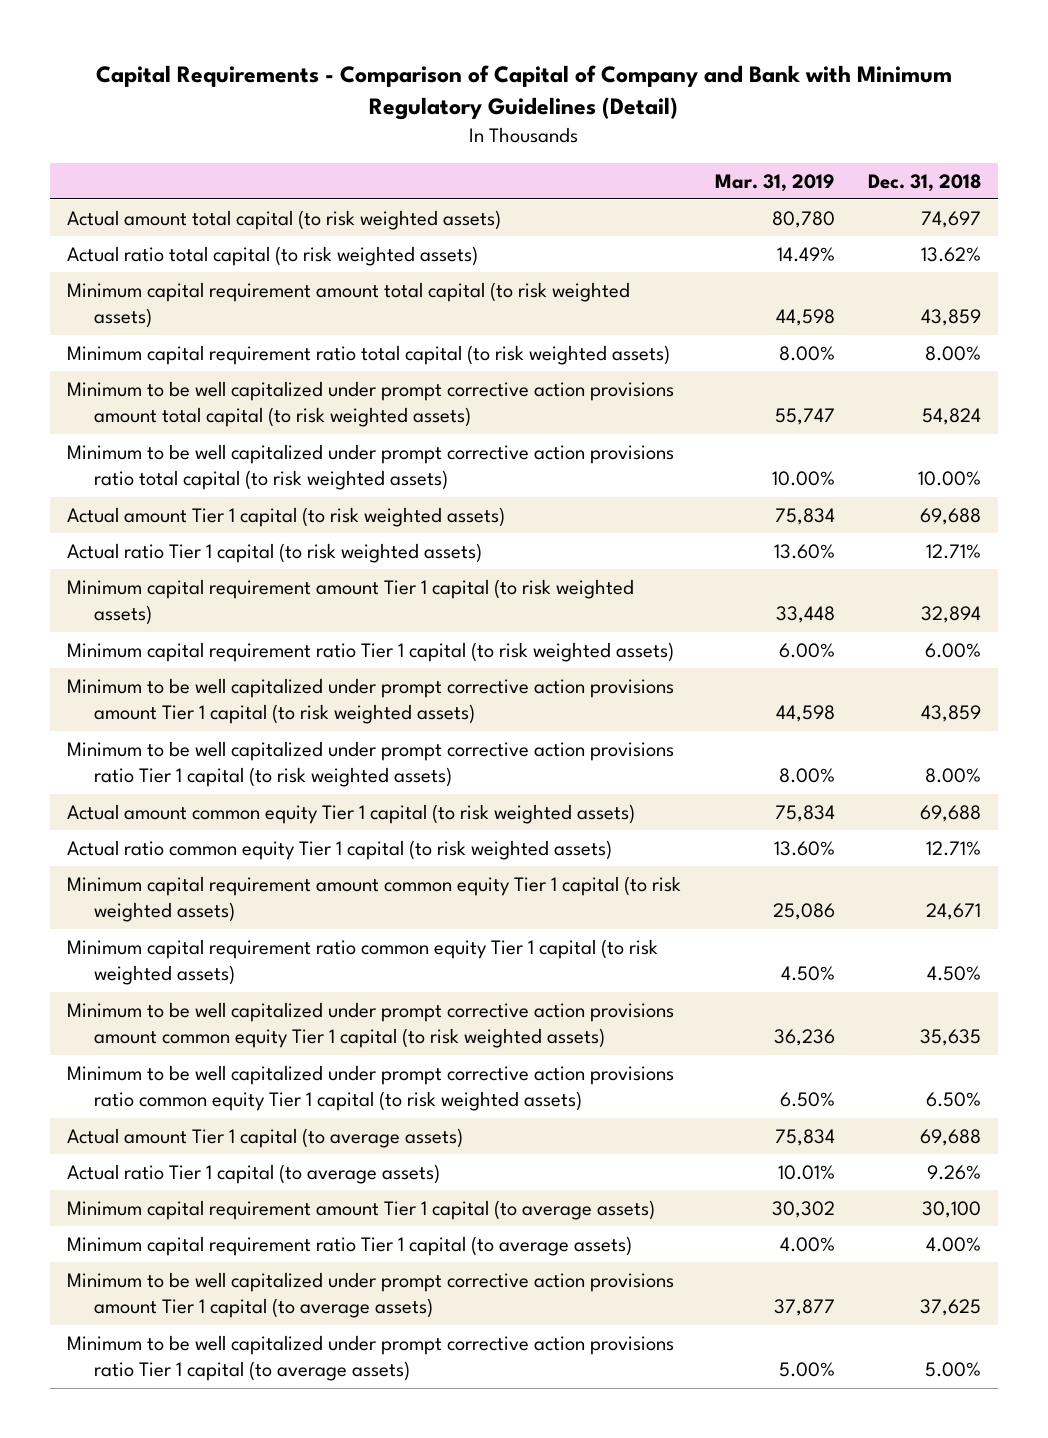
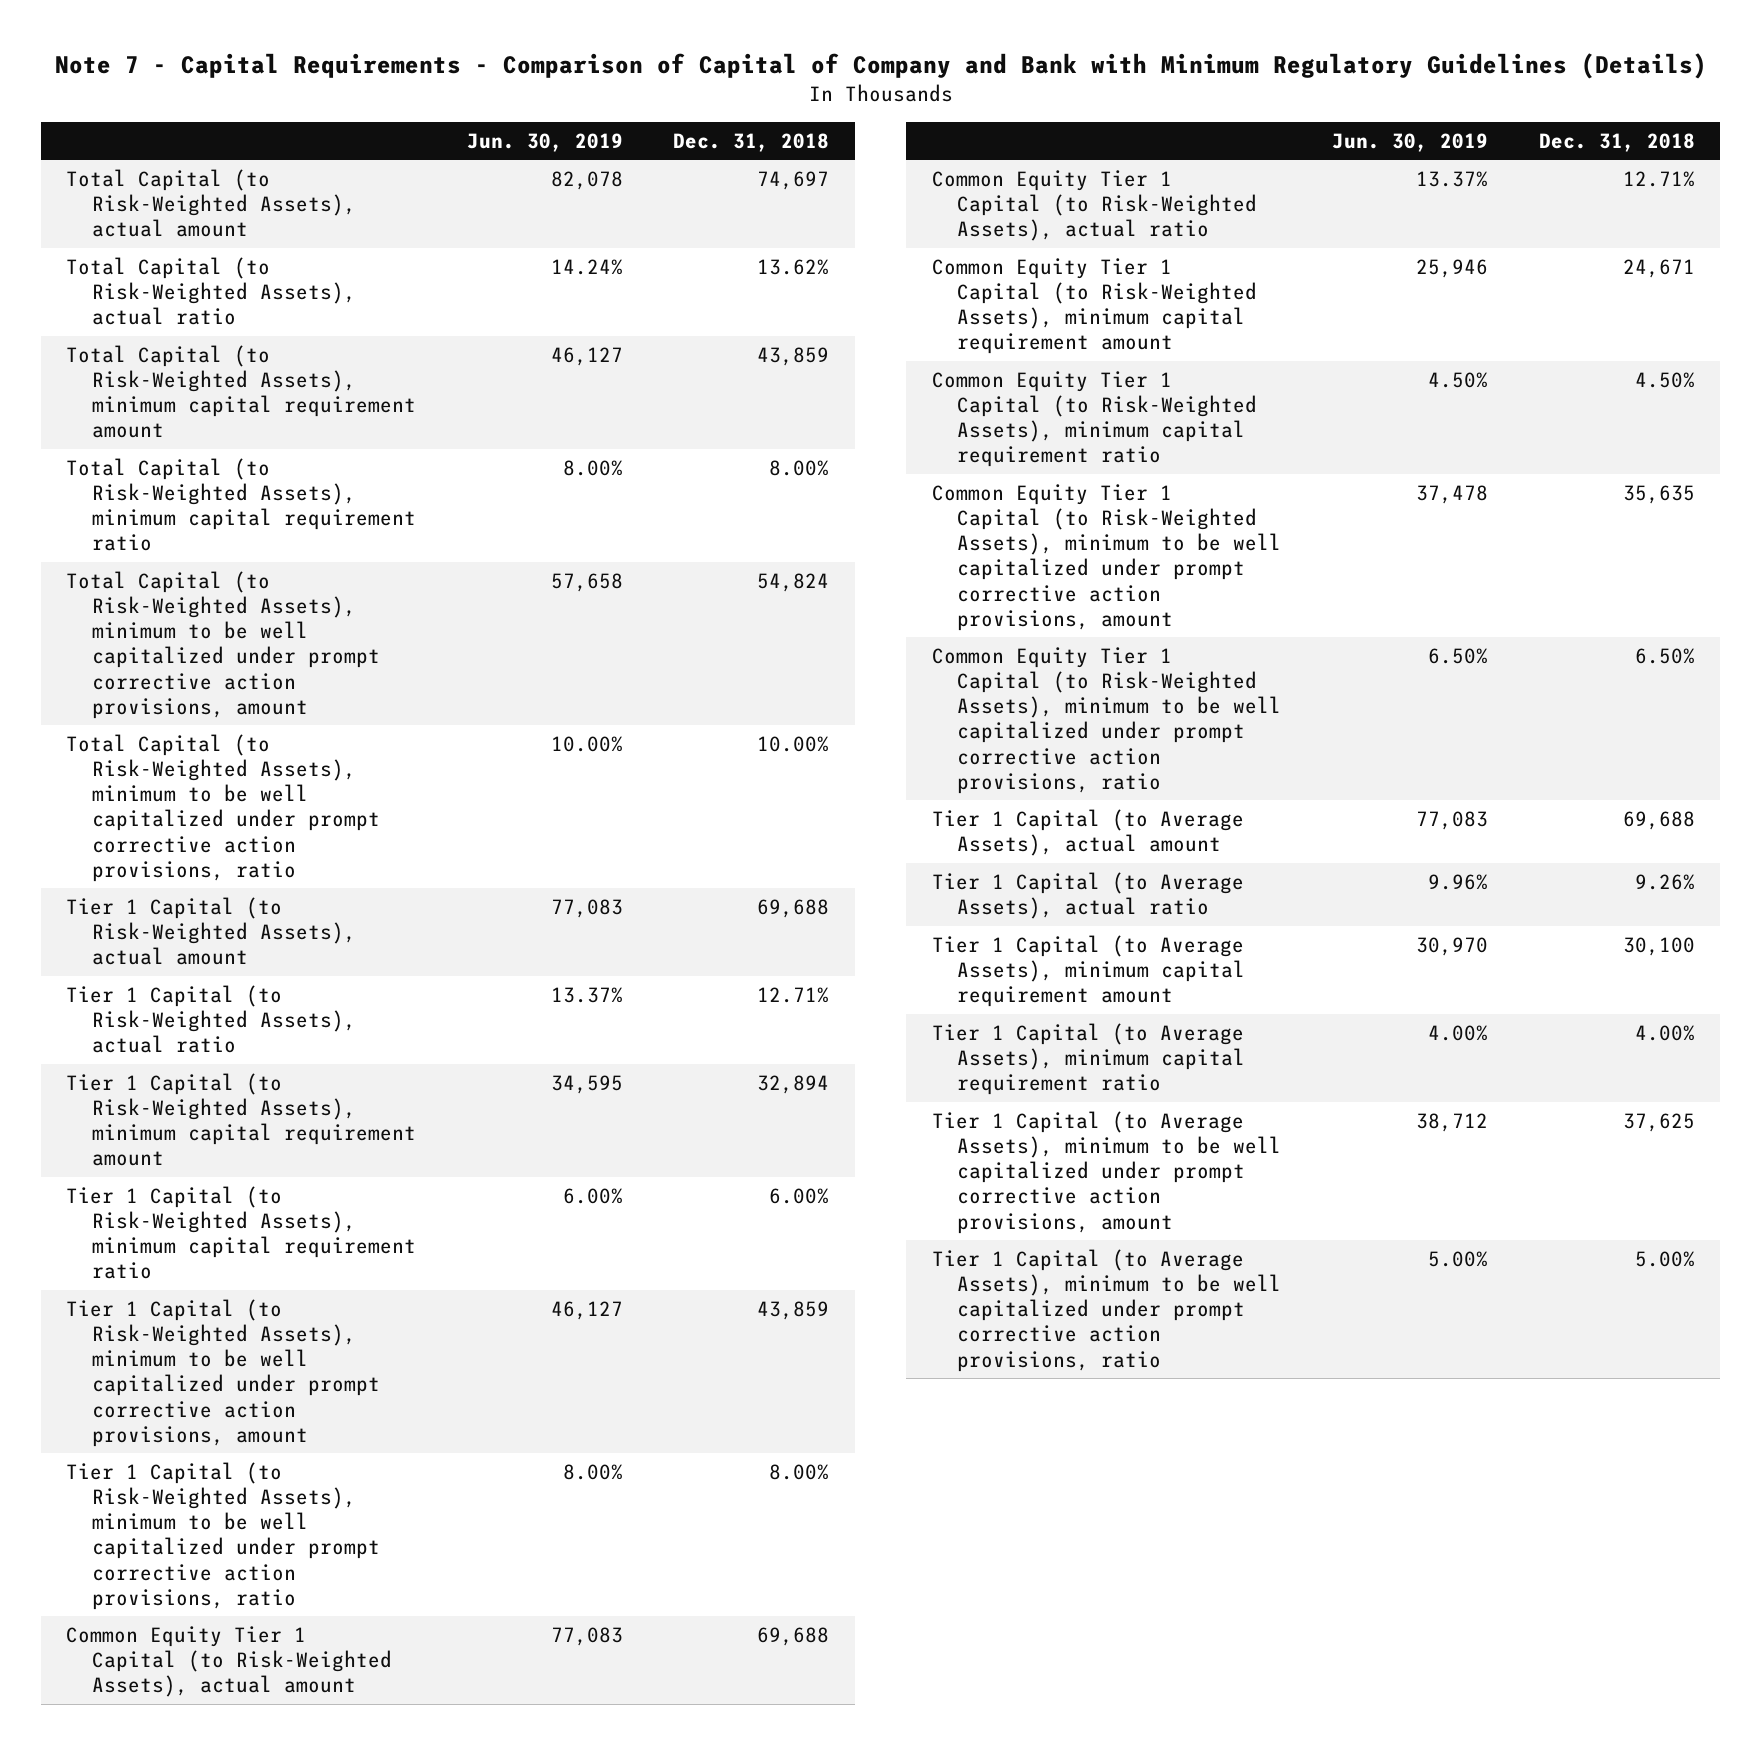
- Capital Requirements - Comparison of Capital of Company and Bank with Minimum Regulatory Guidelines (Detail)
+ Note 7 - Capital Requirements - Comparison of Capital of Company and Bank with Minimum Regulatory Guidelines (Details)
- | Mar. 31, 2019 | Dec. 31, 2018
+ | Jun. 30, 2019 | Dec. 31, 2018
- Actual amount total capital (to risk weighted assets) | 80,780 | 74,697
- Actual ratio total capital (to risk weighted assets) | 14.49% | 13.62%
- Minimum capital requirement amount total capital (to risk weighted assets) | 44,598 | 43,859
- Minimum capital requirement ratio total capital (to risk weighted assets) | 8.00% | 8.00%
- Minimum to be well capitalized under prompt corrective action provisions amount total capital (to risk weighted assets) | 55,747 | 54,824
- Minimum to be well capitalized under prompt corrective action provisions ratio total capital (to risk weighted assets) | 10.00% | 10.00%
- Actual amount Tier 1 capital (to risk weighted assets) | 75,834 | 69,688
- Actual ratio Tier 1 capital (to risk weighted assets) | 13.60% | 12.71%
- Minimum capital requirement amount Tier 1 capital (to risk weighted assets) | 33,448 | 32,894
- Minimum capital requirement ratio Tier 1 capital (to risk weighted assets) | 6.00% | 6.00%
- Minimum to be well capitalized under prompt corrective action provisions amount Tier 1 capital (to risk weighted assets) | 44,598 | 43,859
- Minimum to be well capitalized under prompt corrective action provisions ratio Tier 1 capital (to risk weighted assets) | 8.00% | 8.00%
- Actual amount common equity Tier 1 capital (to risk weighted assets) | 75,834 | 69,688
- Actual ratio common equity Tier 1 capital (to risk weighted assets) | 13.60% | 12.71%
- Minimum capital requirement amount common equity Tier 1 capital (to risk weighted assets) | 25,086 | 24,671
- Minimum capital requirement ratio common equity Tier 1 capital (to risk weighted assets) | 4.50% | 4.50%
- Minimum to be well capitalized under prompt corrective action provisions amount common equity Tier 1 capital (to risk weighted assets) | 36,236 | 35,635
- Minimum to be well capitalized under prompt corrective action provisions ratio common equity Tier 1 capital (to risk weighted assets) | 6.50% | 6.50%
- Actual amount Tier 1 capital (to average assets) | 75,834 | 69,688
- Actual ratio Tier 1 capital (to average assets) | 10.01% | 9.26%
- Minimum capital requirement amount Tier 1 capital (to average assets) | 30,302 | 30,100
- Minimum capital requirement ratio Tier 1 capital (to average assets) | 4.00% | 4.00%
- Minimum to be well capitalized under prompt corrective action provisions amount Tier 1 capital (to average assets) | 37,877 | 37,625
- Minimum to be well capitalized under prompt corrective action provisions ratio Tier 1 capital (to average assets) | 5.00% | 5.00%
+ Total Capital (to Risk-Weighted Assets), actual amount | 82,078 | 74,697
+ Total Capital (to Risk-Weighted Assets), actual ratio | 14.24% | 13.62%
+ Total Capital (to Risk-Weighted Assets), minimum capital requirement amount | 46,127 | 43,859
+ Total Capital (to Risk-Weighted Assets), minimum capital requirement ratio | 8.00% | 8.00%
+ Total Capital (to Risk-Weighted Assets), minimum to be well capitalized under prompt corrective action provisions, amount | 57,658 | 54,824
+ Total Capital (to Risk-Weighted Assets), minimum to be well capitalized under prompt corrective action provisions, ratio | 10.00% | 10.00%
+ Tier 1 Capital (to Risk-Weighted Assets), actual amount | 77,083 | 69,688
+ Tier 1 Capital (to Risk-Weighted Assets), actual ratio | 13.37% | 12.71%
+ Tier 1 Capital (to Risk-Weighted Assets), minimum capital requirement amount | 34,595 | 32,894
+ Tier 1 Capital (to Risk-Weighted Assets), minimum capital requirement ratio | 6.00% | 6.00%
+ Tier 1 Capital (to Risk-Weighted Assets), minimum to be well capitalized under prompt corrective action provisions, amount | 46,127 | 43,859
+ Tier 1 Capital (to Risk-Weighted Assets), minimum to be well capitalized under prompt corrective action provisions, ratio | 8.00% | 8.00%
+ Common Equity Tier 1 Capital (to Risk-Weighted Assets), actual amount | 77,083 | 69,688
+ Common Equity Tier 1 Capital (to Risk-Weighted Assets), actual ratio | 13.37% | 12.71%
+ Common Equity Tier 1 Capital (to Risk-Weighted Assets), minimum capital requirement amount | 25,946 | 24,671
+ Common Equity Tier 1 Capital (to Risk-Weighted Assets), minimum capital requirement ratio | 4.50% | 4.50%
+ Common Equity Tier 1 Capital (to Risk-Weighted Assets), minimum to be well capitalized under prompt corrective action provisions, amount | 37,478 | 35,635
+ Common Equity Tier 1 Capital (to Risk-Weighted Assets), minimum to be well capitalized under prompt corrective action provisions, ratio | 6.50% | 6.50%
+ Tier 1 Capital (to Average Assets), actual amount | 77,083 | 69,688
+ Tier 1 Capital (to Average Assets), actual ratio | 9.96% | 9.26%
+ Tier 1 Capital (to Average Assets), minimum capital requirement amount | 30,970 | 30,100
+ Tier 1 Capital (to Average Assets), minimum capital requirement ratio | 4.00% | 4.00%
+ Tier 1 Capital (to Average Assets), minimum to be well capitalized under prompt corrective action provisions, amount | 38,712 | 37,625
+ Tier 1 Capital (to Average Assets), minimum to be well capitalized under prompt corrective action provisions, ratio | 5.00% | 5.00%

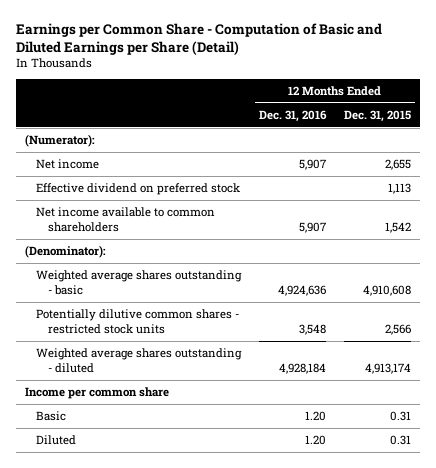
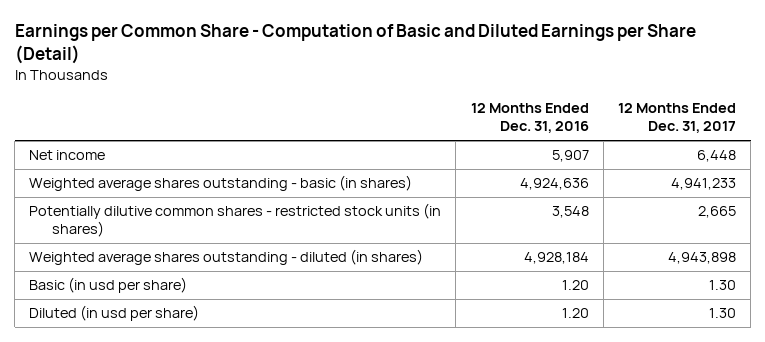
- | 12 Months Ended Dec. 31, 2016 | 12 Months Ended Dec. 31, 2015
+ | 12 Months Ended Dec. 31, 2016 | 12 Months Ended Dec. 31, 2017
- (Numerator):
- Effective dividend on preferred stock | | 1,113
- Net income available to common shareholders | 5,907 | 1,542
- (Denominator):
- Weighted average shares outstanding - basic | 4,924,636 | 4,910,608
- Potentially dilutive common shares - restricted stock units | 3,548 | 2,566
- Weighted average shares outstanding - diluted | 4,928,184 | 4,913,174
- Income per common share
- Basic | 1.20 | 0.31
- Diluted | 1.20 | 0.31
+ Weighted average shares outstanding - basic (in shares) | 4,924,636 | 4,941,233
+ Potentially dilutive common shares - restricted stock units (in shares) | 3,548 | 2,665
+ Weighted average shares outstanding - diluted (in shares) | 4,928,184 | 4,943,898
+ Basic (in usd per share) | 1.20 | 1.30
+ Diluted (in usd per share) | 1.20 | 1.30

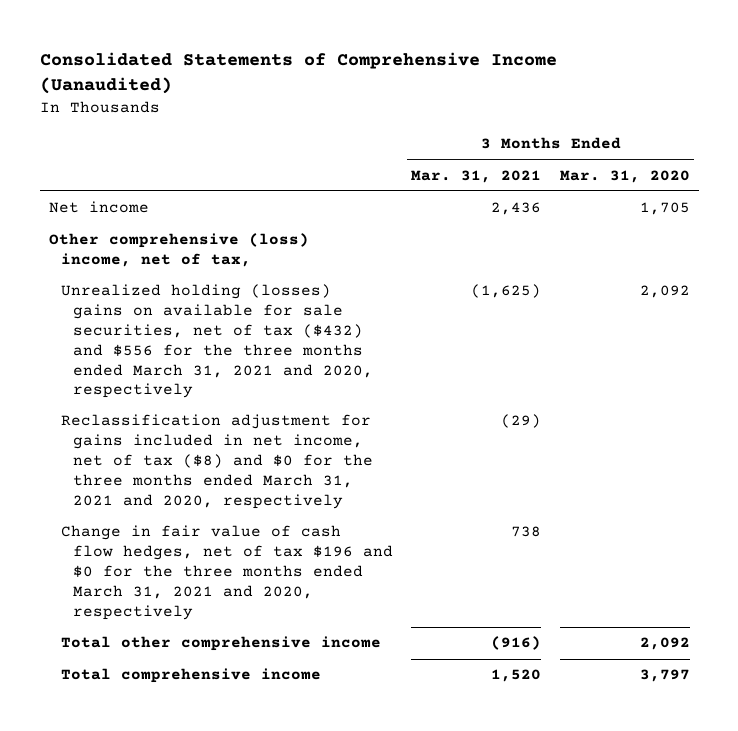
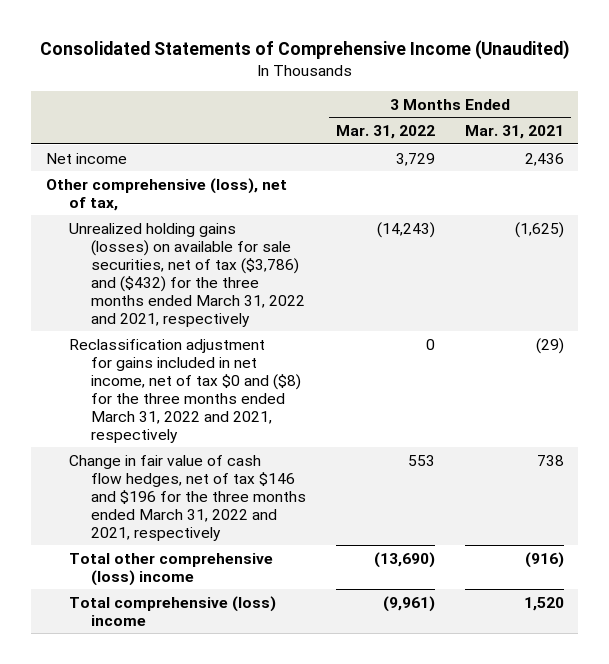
- Consolidated Statements of Comprehensive Income (Uanaudited)
+ Consolidated Statements of Comprehensive Income (Unaudited)
- | 3 Months Ended Mar. 31, 2021 | 3 Months Ended Mar. 31, 2020
+ | 3 Months Ended Mar. 31, 2022 | 3 Months Ended Mar. 31, 2021
- Other comprehensive (loss) income, net of tax,
- Unrealized holding (losses) gains on available for sale securities, net of tax ($432) and $556 for the three months ended March 31, 2021 and 2020, respectively | (1,625) | 2,092
- Reclassification adjustment for gains included in net income, net of tax ($8) and $0 for the three months ended March 31, 2021 and 2020, respectively | (29) |
- Change in fair value of cash flow hedges, net of tax $196 and $0 for the three months ended March 31, 2021 and 2020, respectively | 738 |
- Total other comprehensive income | (916) | 2,092
- Total comprehensive income | 1,520 | 3,797
+ Other comprehensive (loss), net of tax,
+ Unrealized holding gains (losses) on available for sale securities, net of tax ($3,786) and ($432) for the three months ended March 31, 2022 and 2021, respectively | (14,243) | (1,625)
+ Reclassification adjustment for gains included in net income, net of tax $0 and ($8) for the three months ended March 31, 2022 and 2021, respectively | 0 | (29)
+ Change in fair value of cash flow hedges, net of tax $146 and $196 for the three months ended March 31, 2022 and 2021, respectively | 553 | 738
+ Total other comprehensive (loss) income | (13,690) | (916)
+ Total comprehensive (loss) income | (9,961) | 1,520

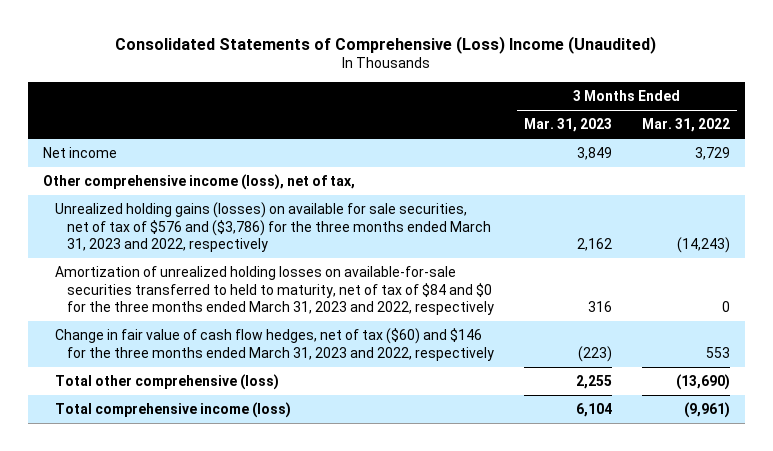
- Consolidated Statements of Comprehensive Income (Unaudited)
+ Consolidated Statements of Comprehensive (Loss) Income (Unaudited)
- | 3 Months Ended Mar. 31, 2022 | 3 Months Ended Mar. 31, 2021
+ | 3 Months Ended Mar. 31, 2023 | 3 Months Ended Mar. 31, 2022
- Other comprehensive (loss), net of tax,
- Unrealized holding gains (losses) on available for sale securities, net of tax ($3,786) and ($432) for the three months ended March 31, 2022 and 2021, respectively | (14,243) | (1,625)
- Reclassification adjustment for gains included in net income, net of tax $0 and ($8) for the three months ended March 31, 2022 and 2021, respectively | 0 | (29)
- Change in fair value of cash flow hedges, net of tax $146 and $196 for the three months ended March 31, 2022 and 2021, respectively | 553 | 738
- Total other comprehensive (loss) income | (13,690) | (916)
- Total comprehensive (loss) income | (9,961) | 1,520
+ Other comprehensive income (loss), net of tax,
+ Unrealized holding gains (losses) on available for sale securities, net of tax of $576 and ($3,786) for the three months ended March 31, 2023 and 2022, respectively | 2,162 | (14,243)
+ Amortization of unrealized holding losses on available-for-sale securities transferred to held to maturity, net of tax of $84 and $0 for the three months ended March 31, 2023 and 2022, respectively | 316 | 0
+ Change in fair value of cash flow hedges, net of tax ($60) and $146 for the three months ended March 31, 2023 and 2022, respectively | (223) | 553
+ Total other comprehensive (loss) | 2,255 | (13,690)
+ Total comprehensive income (loss) | 6,104 | (9,961)

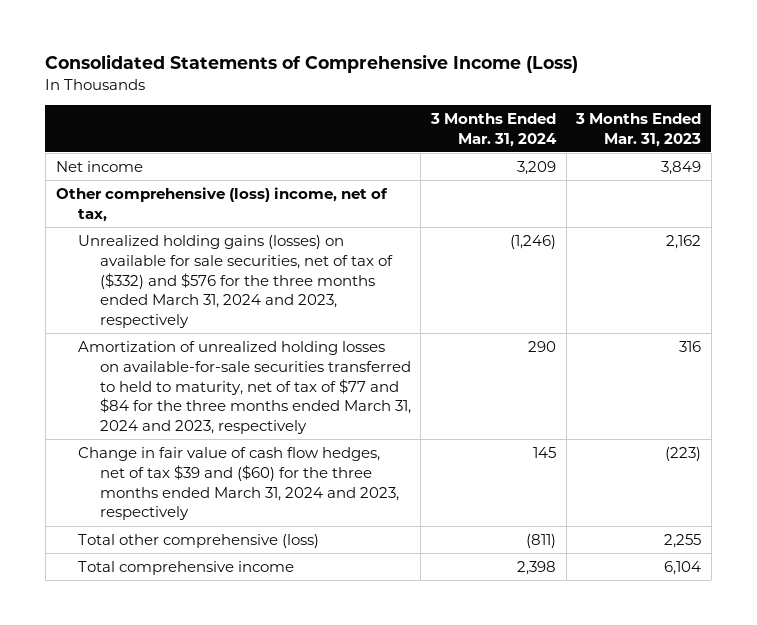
- Consolidated Statements of Comprehensive (Loss) Income (Unaudited)
+ Consolidated Statements of Comprehensive Income (Loss)
- | 3 Months Ended Mar. 31, 2023 | 3 Months Ended Mar. 31, 2022
+ | 3 Months Ended Mar. 31, 2024 | 3 Months Ended Mar. 31, 2023
- Other comprehensive income (loss), net of tax,
- Unrealized holding gains (losses) on available for sale securities, net of tax of $576 and ($3,786) for the three months ended March 31, 2023 and 2022, respectively | 2,162 | (14,243)
- Amortization of unrealized holding losses on available-for-sale securities transferred to held to maturity, net of tax of $84 and $0 for the three months ended March 31, 2023 and 2022, respectively | 316 | 0
- Change in fair value of cash flow hedges, net of tax ($60) and $146 for the three months ended March 31, 2023 and 2022, respectively | (223) | 553
+ Other comprehensive (loss) income, net of tax,
+ Unrealized holding gains (losses) on available for sale securities, net of tax of ($332) and $576 for the three months ended March 31, 2024 and 2023, respectively | (1,246) | 2,162
+ Amortization of unrealized holding losses on available-for-sale securities transferred to held to maturity, net of tax of $77 and $84 for the three months ended March 31, 2024 and 2023, respectively | 290 | 316
+ Change in fair value of cash flow hedges, net of tax $39 and ($60) for the three months ended March 31, 2024 and 2023, respectively | 145 | (223)
- Total comprehensive income (loss) | 6,104 | (9,961)
+ Total comprehensive income | 2,398 | 6,104

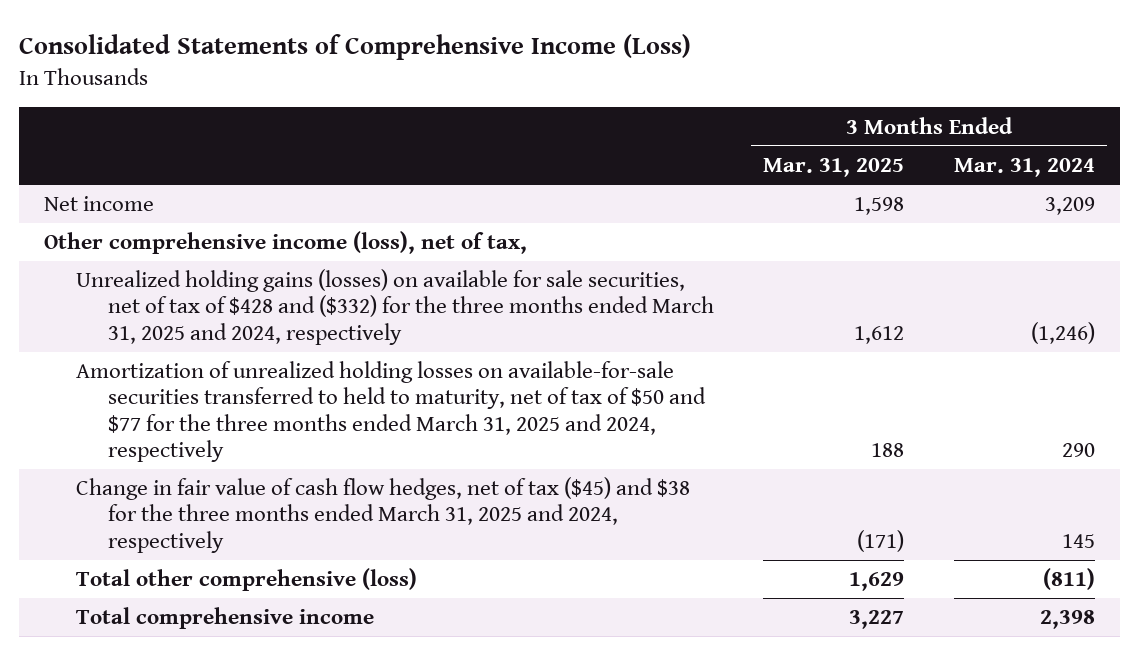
- | 3 Months Ended Mar. 31, 2024 | 3 Months Ended Mar. 31, 2023
+ | 3 Months Ended Mar. 31, 2025 | 3 Months Ended Mar. 31, 2024
- Other comprehensive (loss) income, net of tax,
- Unrealized holding gains (losses) on available for sale securities, net of tax of ($332) and $576 for the three months ended March 31, 2024 and 2023, respectively | (1,246) | 2,162
- Amortization of unrealized holding losses on available-for-sale securities transferred to held to maturity, net of tax of $77 and $84 for the three months ended March 31, 2024 and 2023, respectively | 290 | 316
- Change in fair value of cash flow hedges, net of tax $39 and ($60) for the three months ended March 31, 2024 and 2023, respectively | 145 | (223)
+ Other comprehensive income (loss), net of tax,
+ Unrealized holding gains (losses) on available for sale securities, net of tax of $428 and ($332) for the three months ended March 31, 2025 and 2024, respectively | 1,612 | (1,246)
+ Amortization of unrealized holding losses on available-for-sale securities transferred to held to maturity, net of tax of $50 and $77 for the three months ended March 31, 2025 and 2024, respectively | 188 | 290
+ Change in fair value of cash flow hedges, net of tax ($45) and $38 for the three months ended March 31, 2025 and 2024, respectively | (171) | 145

